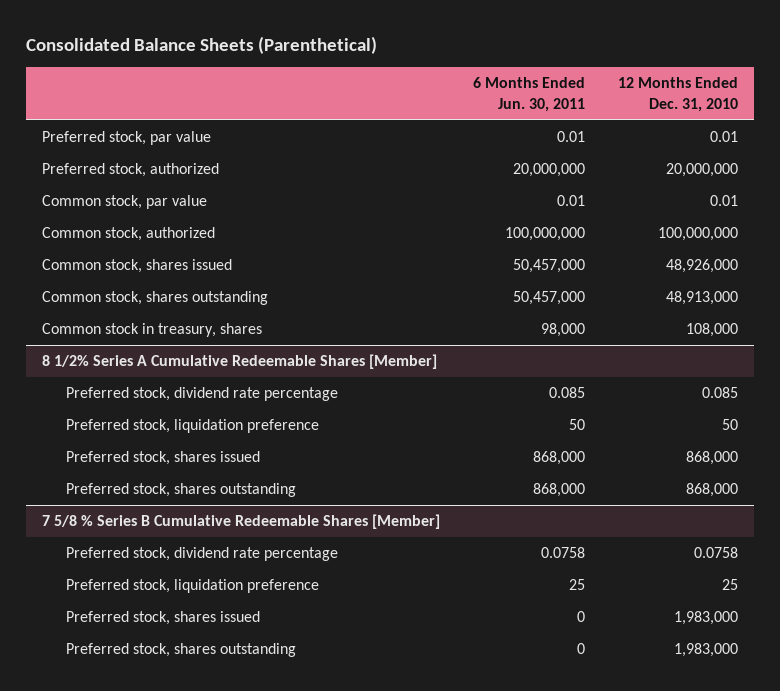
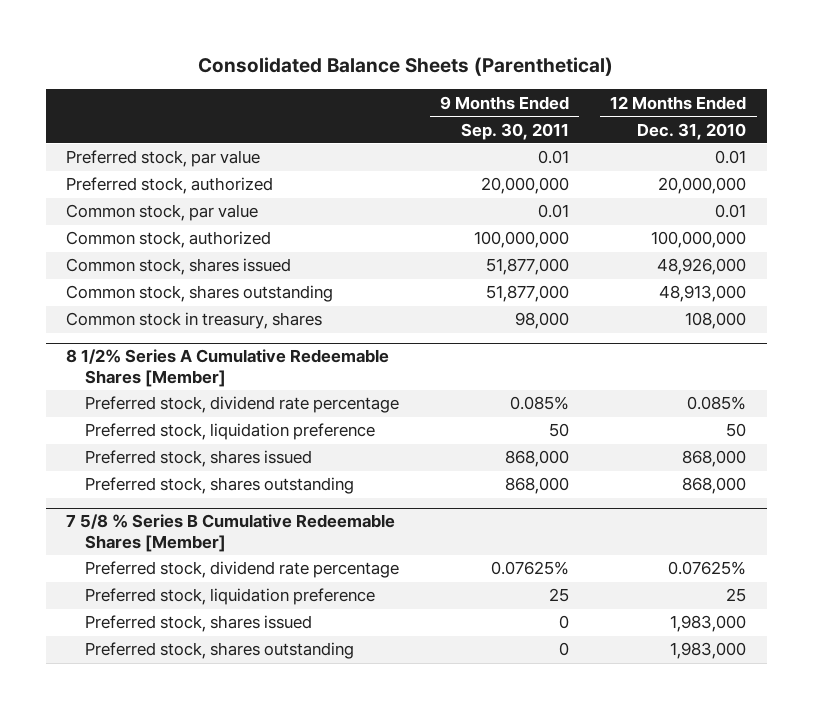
- | 6 Months Ended Jun. 30, 2011 | 12 Months Ended Dec. 31, 2010
+ | 9 Months Ended Sep. 30, 2011 | 12 Months Ended Dec. 31, 2010
@ 8 1/2% Series A Cumulative Redeemable Shares [Member]
- Preferred stock, dividend rate percentage | 0.085 | 0.085
+ Preferred stock, dividend rate percentage | 0.085% | 0.085%
@ 7 5/8 % Series B Cumulative Redeemable Shares [Member]
- Preferred stock, dividend rate percentage | 0.0758 | 0.0758
+ Preferred stock, dividend rate percentage | 0.07625% | 0.07625%

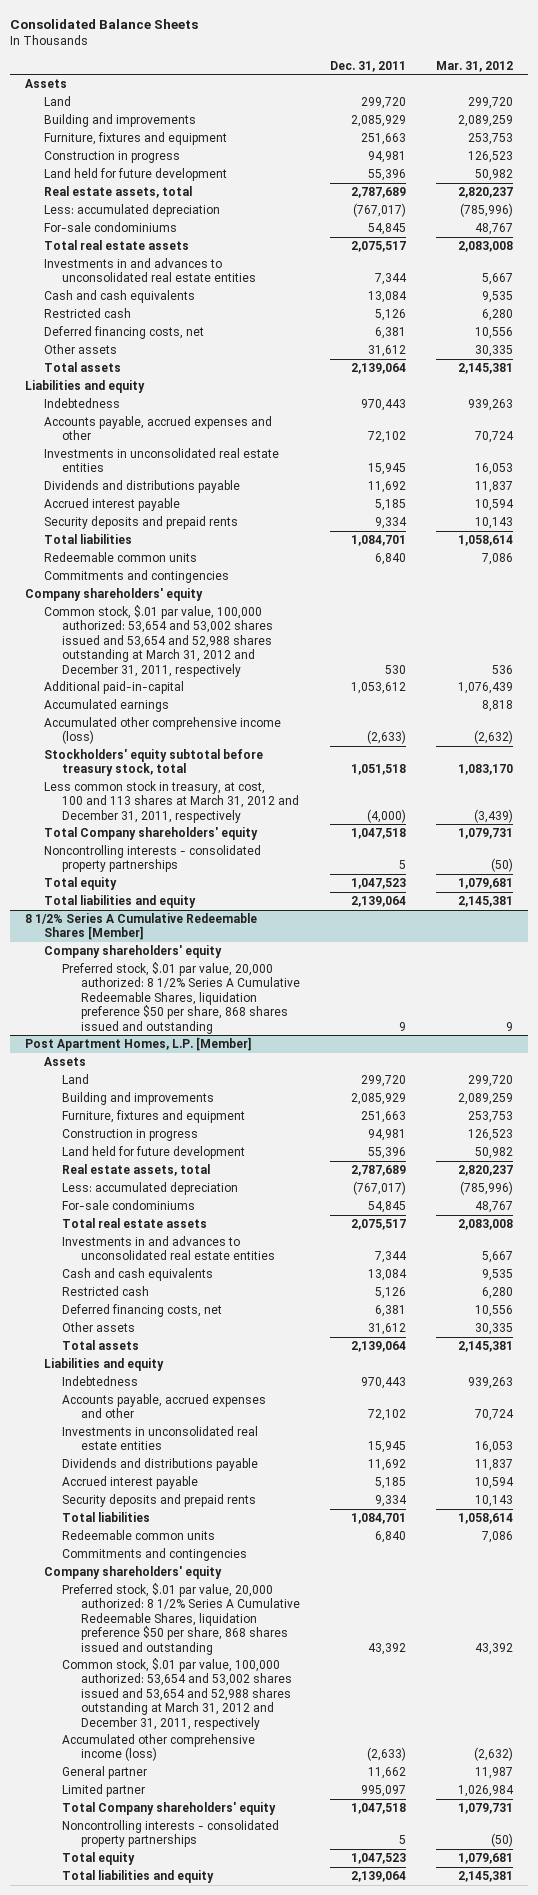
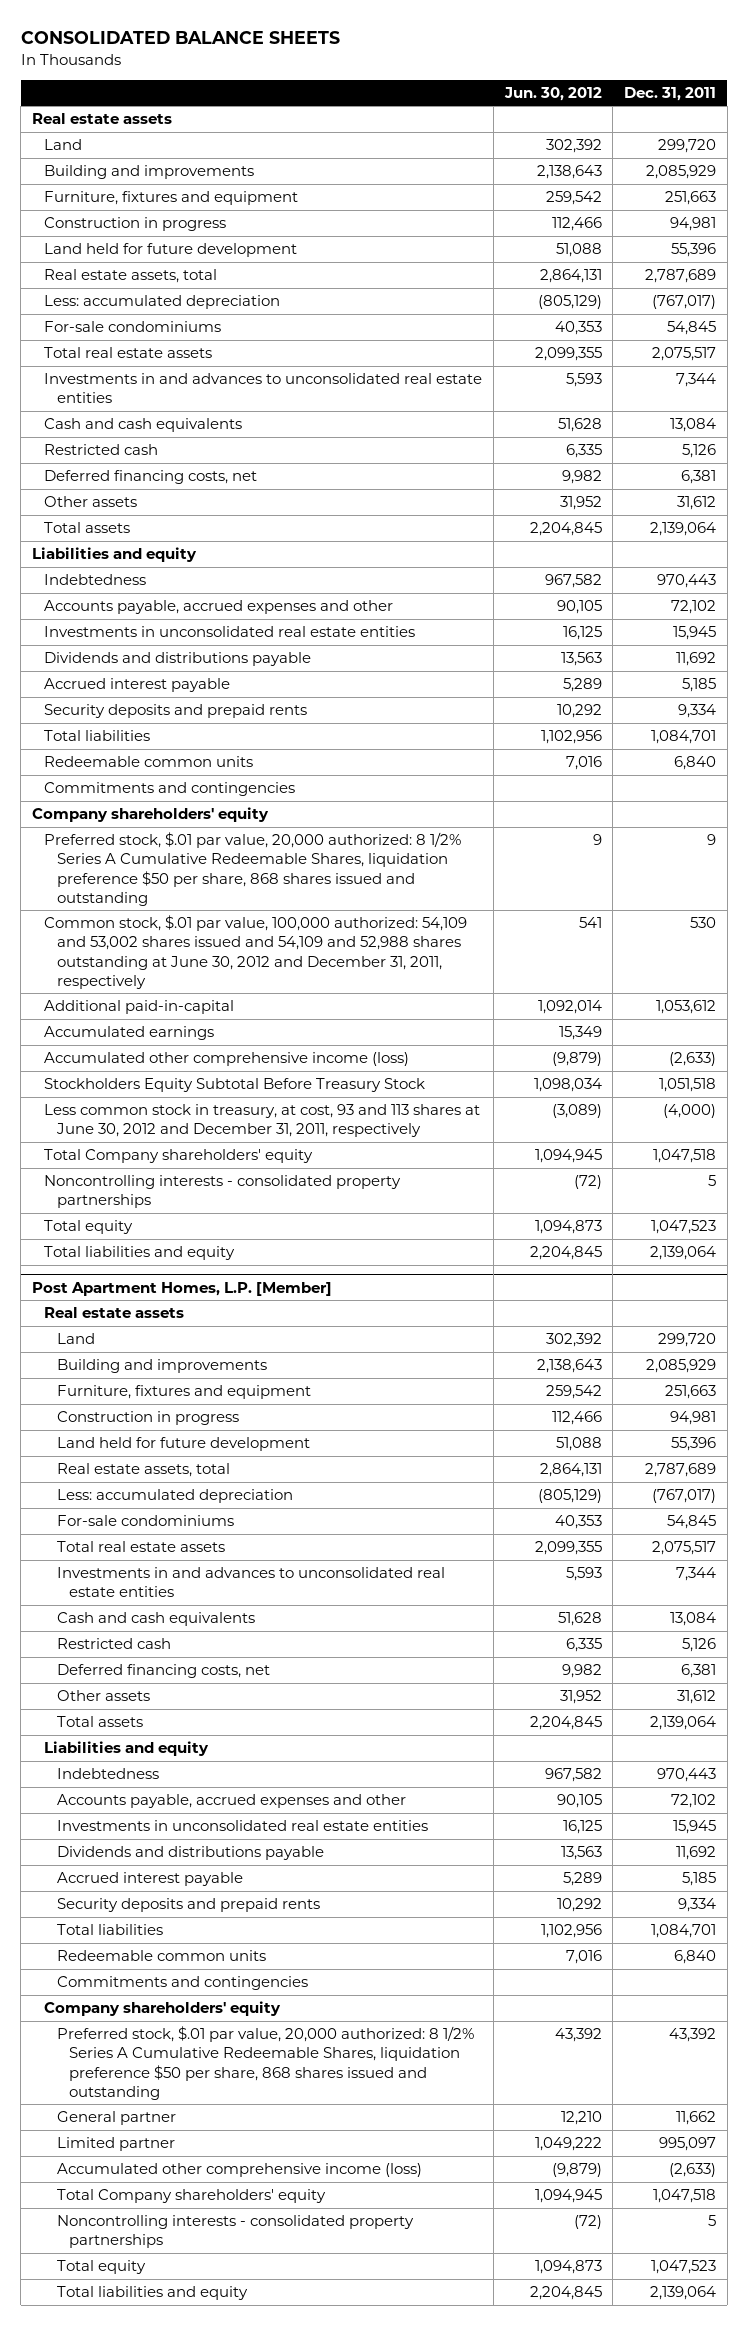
- Consolidated Balance Sheets
+ CONSOLIDATED BALANCE SHEETS
- | Dec. 31, 2011 | Mar. 31, 2012
+ | Jun. 30, 2012 | Dec. 31, 2011
- Assets
+ Real estate assets
- Common stock, $.01 par value, 100,000 authorized: 53,654 and 53,002 shares issued and 53,654 and 52,988 shares outstanding at March 31, 2012 and December 31, 2011, respectively | 530 | 536
+ Preferred stock, $.01 par value, 20,000 authorized: 8 1/2% Series A Cumulative Redeemable Shares, liquidation preference $50 per share, 868 shares issued and outstanding | 9 | 9
+ Common stock, $.01 par value, 100,000 authorized: 54,109 and 53,002 shares issued and 54,109 and 52,988 shares outstanding at June 30, 2012 and December 31, 2011, respectively | 541 | 530
- Stockholders' equity subtotal before treasury stock, total | 1,051,518 | 1,083,170
- Less common stock in treasury, at cost, 100 and 113 shares at March 31, 2012 and December 31, 2011, respectively | (4,000) | (3,439)
+ Stockholders Equity Subtotal Before Treasury Stock | 1,098,034 | 1,051,518
+ Less common stock in treasury, at cost, 93 and 113 shares at June 30, 2012 and December 31, 2011, respectively | (3,089) | (4,000)
- 8 1/2% Series A Cumulative Redeemable Shares [Member]
- Company shareholders' equity
- Preferred stock, $.01 par value, 20,000 authorized: 8 1/2% Series A Cumulative Redeemable Shares, liquidation preference $50 per share, 868 shares issued and outstanding | 9 | 9
@ Post Apartment Homes, L.P. [Member]
- Assets
+ Real estate assets
- Common stock, $.01 par value, 100,000 authorized: 53,654 and 53,002 shares issued and 53,654 and 52,988 shares outstanding at March 31, 2012 and December 31, 2011, respectively
moved down: Accumulated other comprehensive income (loss) | (9,879) | (2,633)

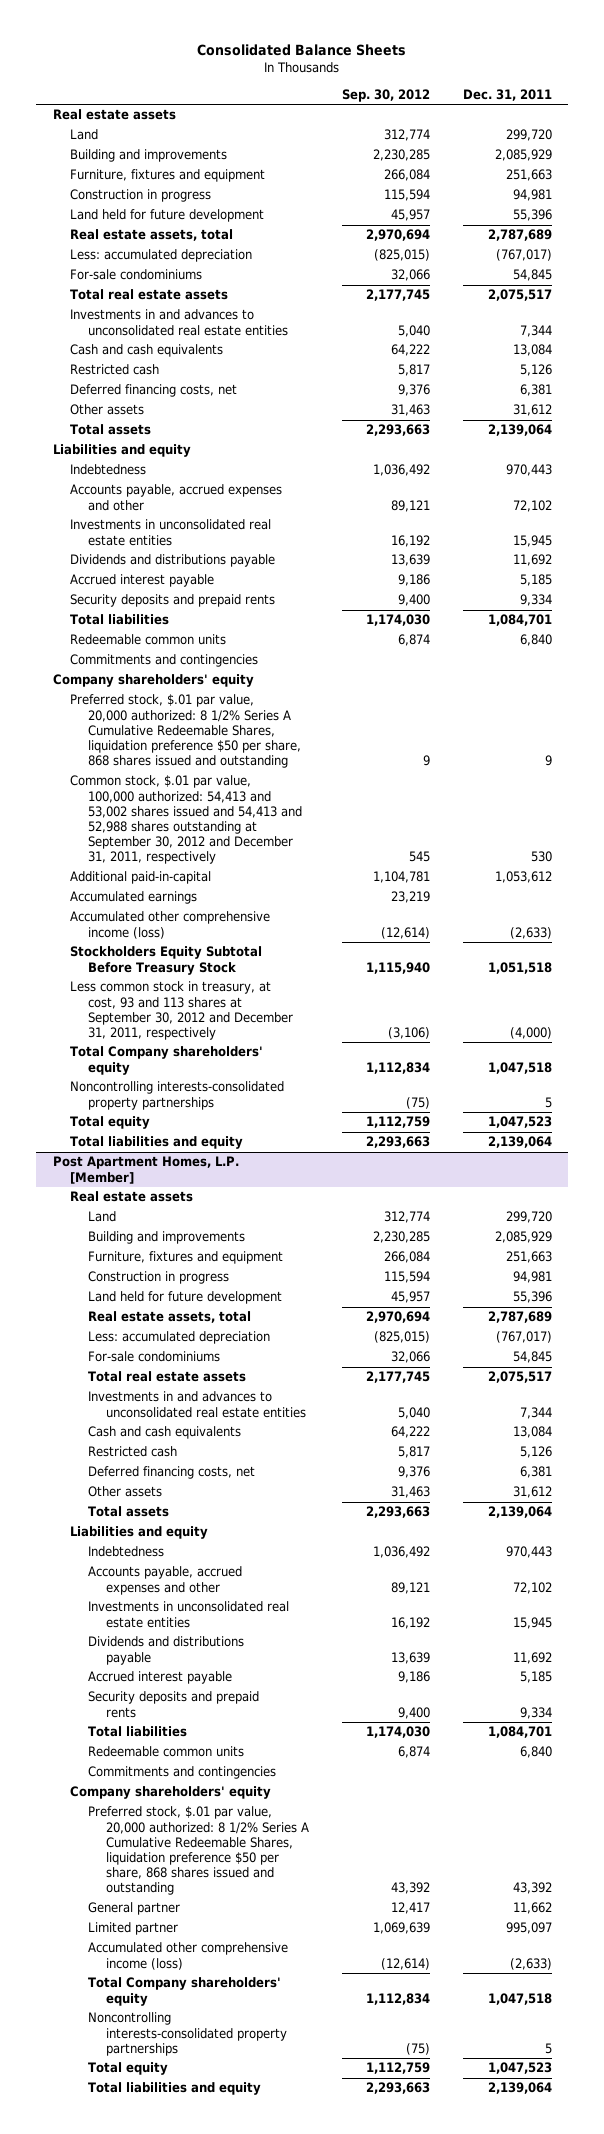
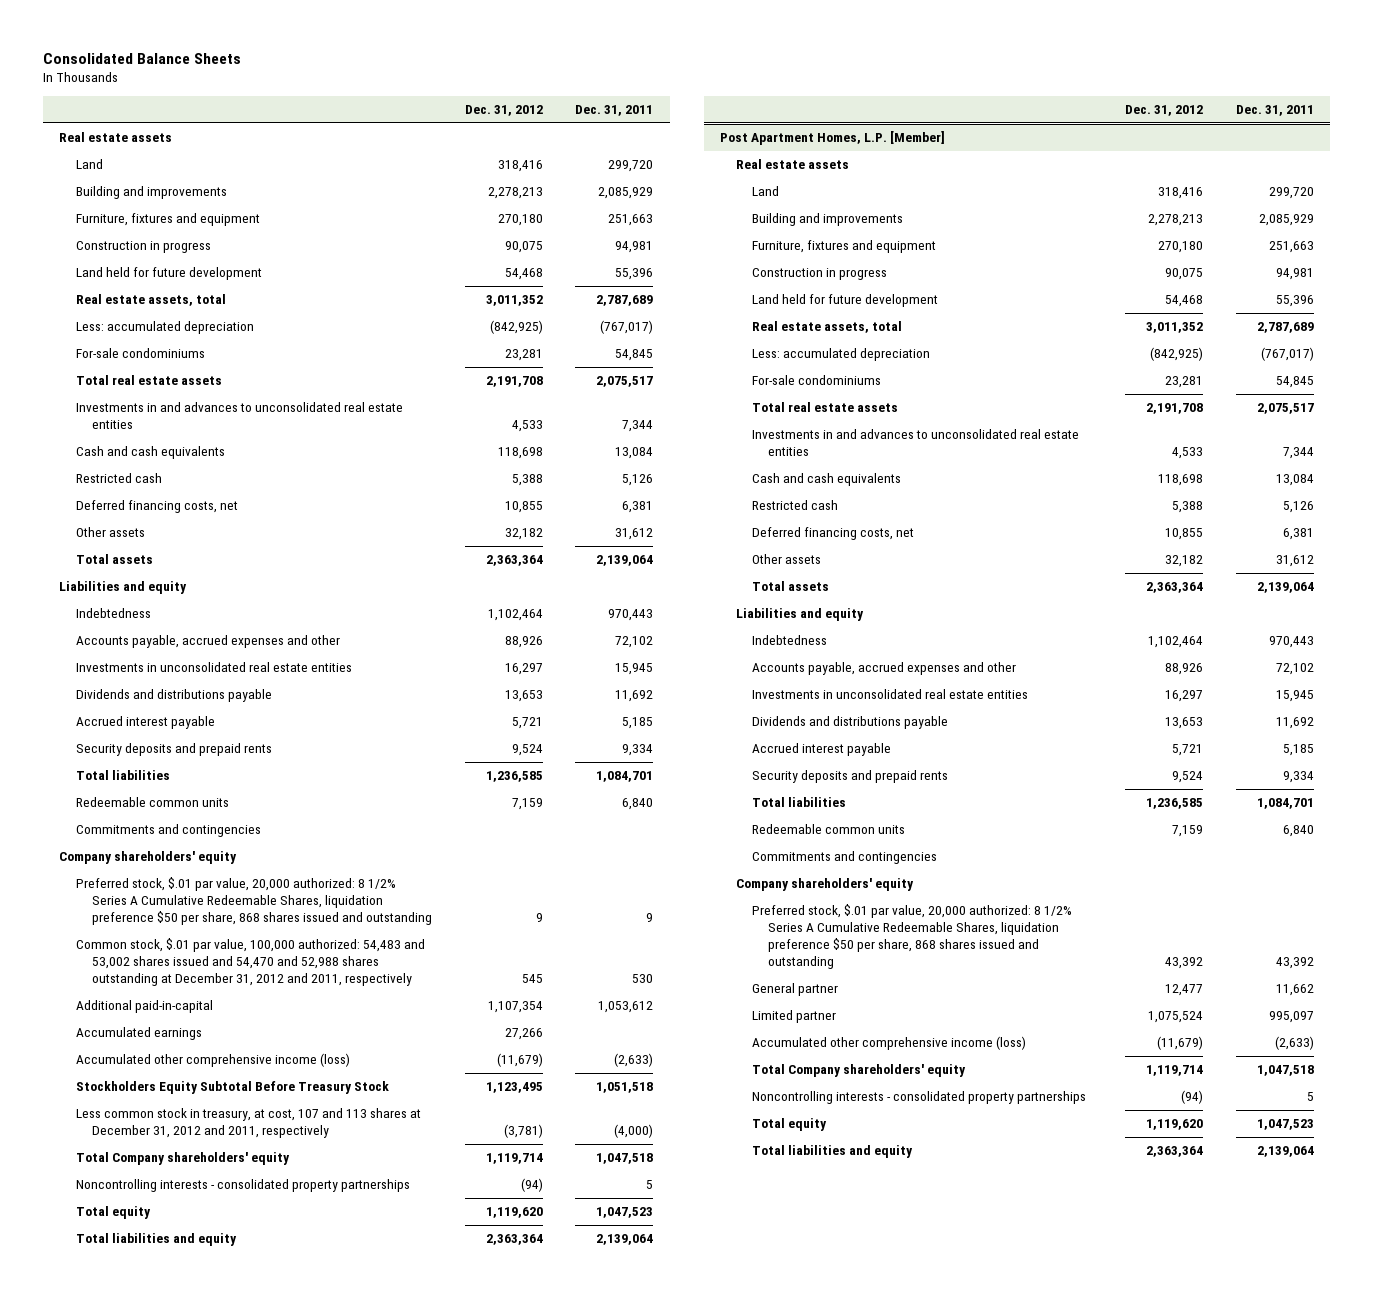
- | Sep. 30, 2012 | Dec. 31, 2011
+ | Dec. 31, 2012 | Dec. 31, 2011
- Common stock, $.01 par value, 100,000 authorized: 54,413 and 53,002 shares issued and 54,413 and 52,988 shares outstanding at September 30, 2012 and December 31, 2011, respectively | 545 | 530
+ Common stock, $.01 par value, 100,000 authorized: 54,483 and 53,002 shares issued and 54,470 and 52,988 shares outstanding at December 31, 2012 and 2011, respectively | 545 | 530
- Less common stock in treasury, at cost, 93 and 113 shares at September 30, 2012 and December 31, 2011, respectively | (3,106) | (4,000)
+ Less common stock in treasury, at cost, 107 and 113 shares at December 31, 2012 and 2011, respectively | (3,781) | (4,000)
- Noncontrolling interests-consolidated property partnerships | (75) | 5
+ Noncontrolling interests - consolidated property partnerships | (94) | 5
@ Post Apartment Homes, L.P. [Member]
- Noncontrolling interests-consolidated property partnerships | (75) | 5
+ Noncontrolling interests - consolidated property partnerships | (94) | 5

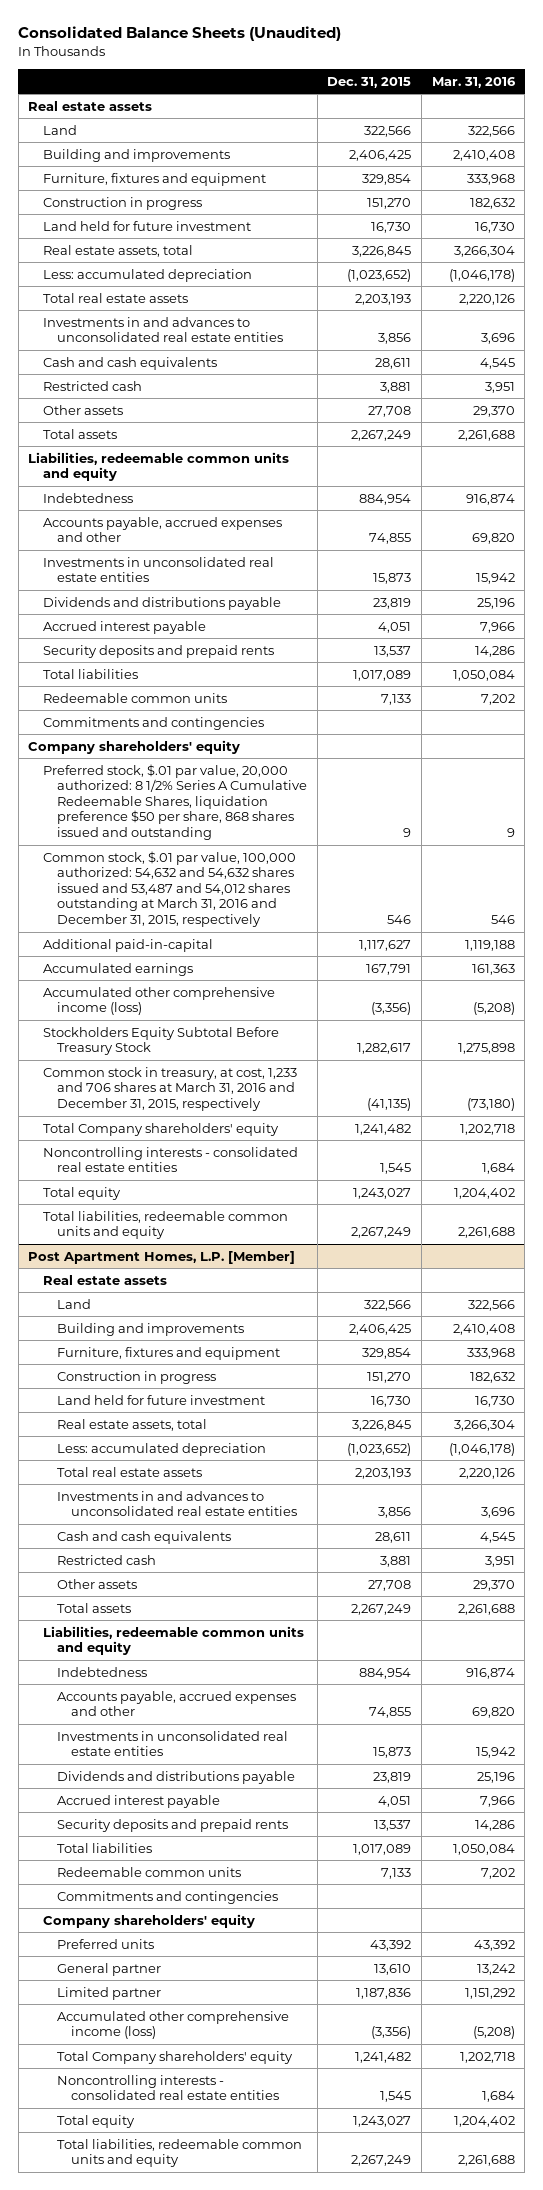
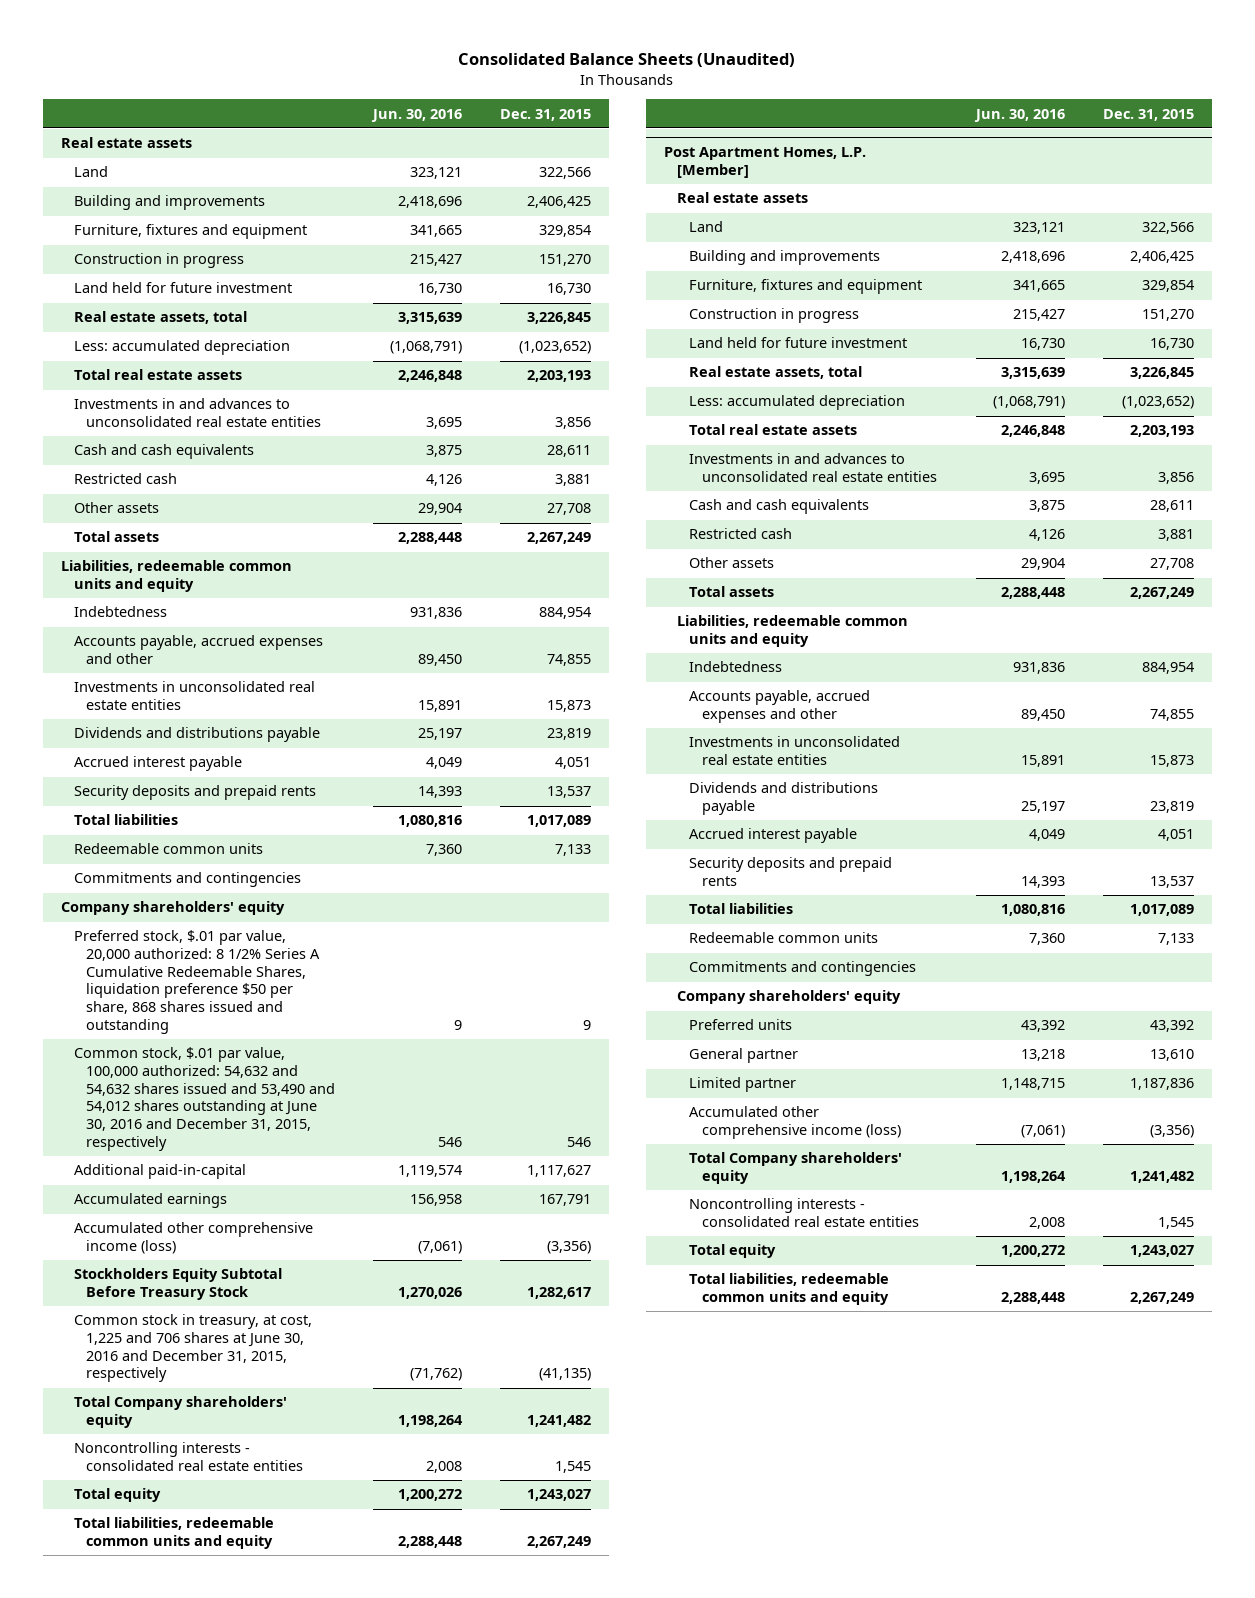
- | Dec. 31, 2015 | Mar. 31, 2016
+ | Jun. 30, 2016 | Dec. 31, 2015
- Common stock, $.01 par value, 100,000 authorized: 54,632 and 54,632 shares issued and 53,487 and 54,012 shares outstanding at March 31, 2016 and December 31, 2015, respectively | 546 | 546
+ Common stock, $.01 par value, 100,000 authorized: 54,632 and 54,632 shares issued and 53,490 and 54,012 shares outstanding at June 30, 2016 and December 31, 2015, respectively | 546 | 546
- Common stock in treasury, at cost, 1,233 and 706 shares at March 31, 2016 and December 31, 2015, respectively | (41,135) | (73,180)
+ Common stock in treasury, at cost, 1,225 and 706 shares at June 30, 2016 and December 31, 2015, respectively | (71,762) | (41,135)

